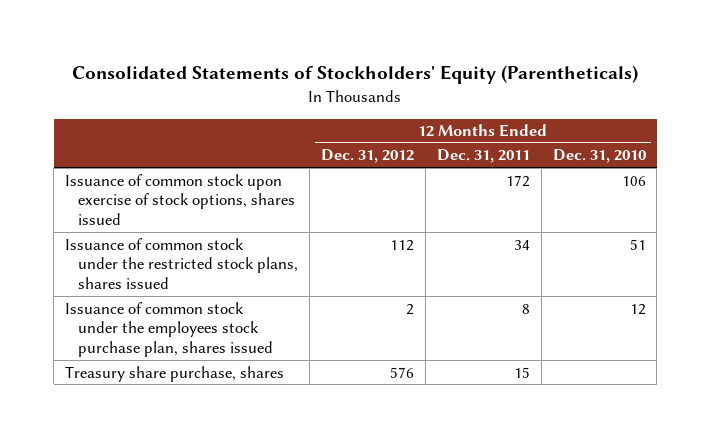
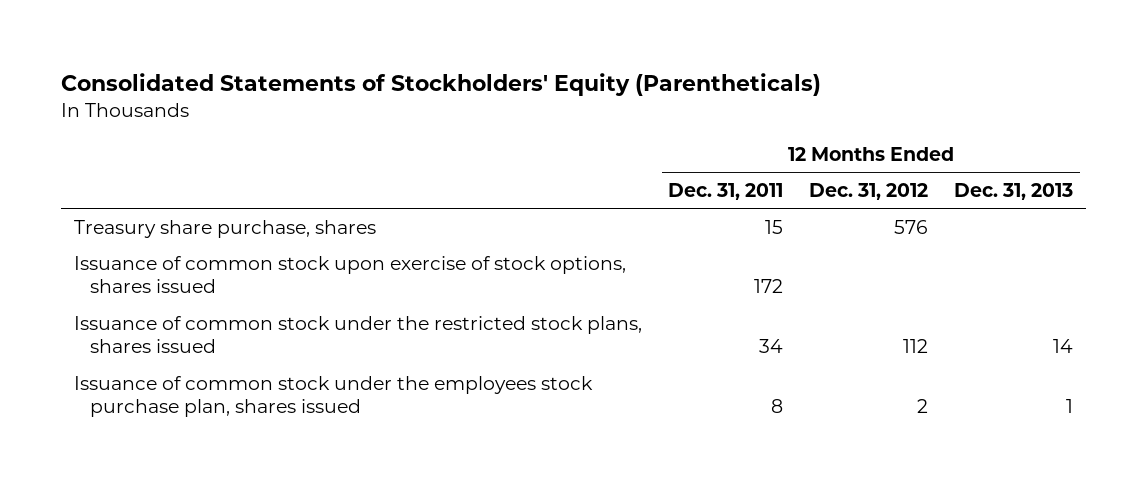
- | 12 Months Ended Dec. 31, 2012 | 12 Months Ended Dec. 31, 2011 | 12 Months Ended Dec. 31, 2010
+ | 12 Months Ended Dec. 31, 2011 | 12 Months Ended Dec. 31, 2012 | 12 Months Ended Dec. 31, 2013
moved up: Treasury share purchase, shares | 15 | 576 |

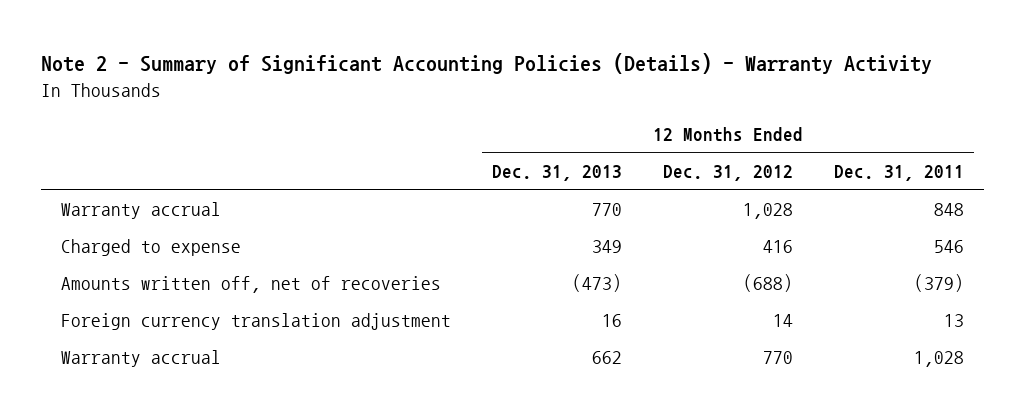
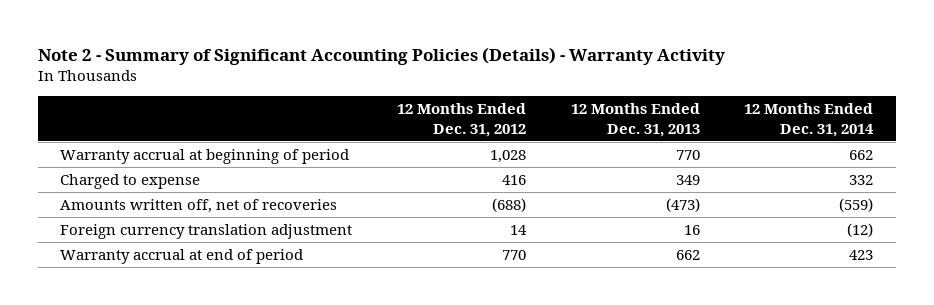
- | 12 Months Ended Dec. 31, 2013 | 12 Months Ended Dec. 31, 2012 | 12 Months Ended Dec. 31, 2011
+ | 12 Months Ended Dec. 31, 2012 | 12 Months Ended Dec. 31, 2013 | 12 Months Ended Dec. 31, 2014
- Warranty accrual | 770 | 1,028 | 848
+ Warranty accrual at beginning of period | 1,028 | 770 | 662
- Warranty accrual | 662 | 770 | 1,028
+ Warranty accrual at end of period | 770 | 662 | 423

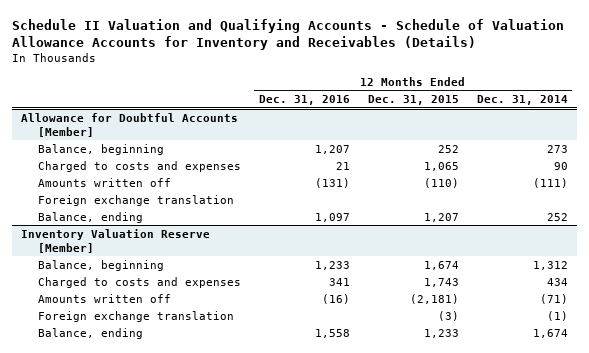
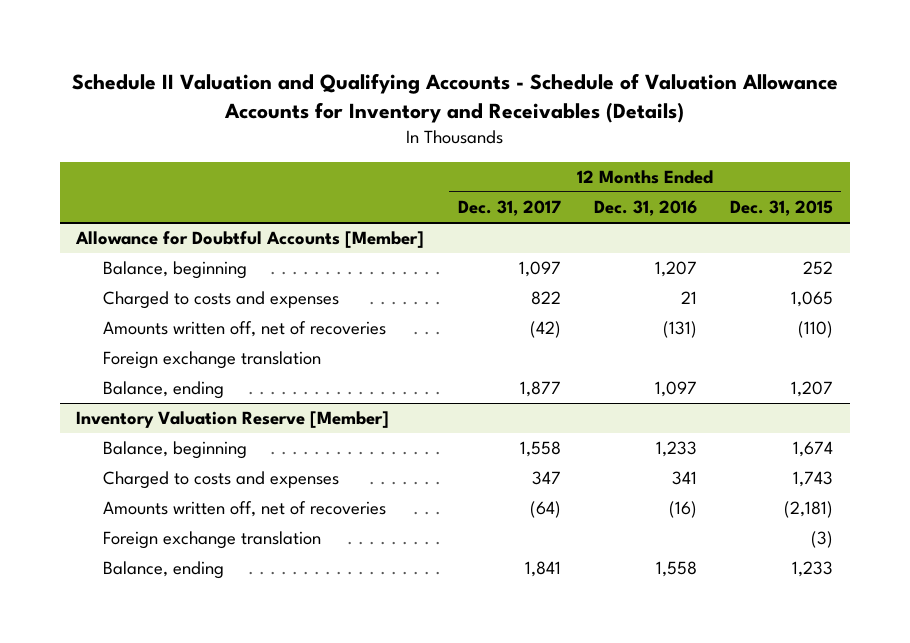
- | 12 Months Ended Dec. 31, 2016 | 12 Months Ended Dec. 31, 2015 | 12 Months Ended Dec. 31, 2014
+ | 12 Months Ended Dec. 31, 2017 | 12 Months Ended Dec. 31, 2016 | 12 Months Ended Dec. 31, 2015
@ Allowance for Doubtful Accounts [Member]
- Amounts written off | (131) | (110) | (111)
+ Amounts written off, net of recoveries | (42) | (131) | (110)
@ Inventory Valuation Reserve [Member]
- Amounts written off | (16) | (2,181) | (71)
+ Amounts written off, net of recoveries | (64) | (16) | (2,181)

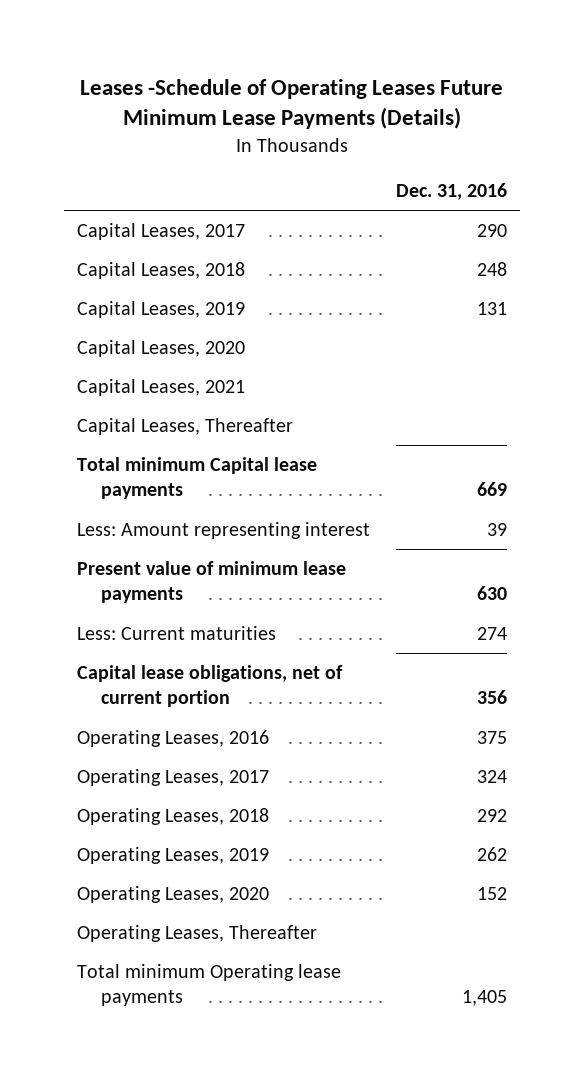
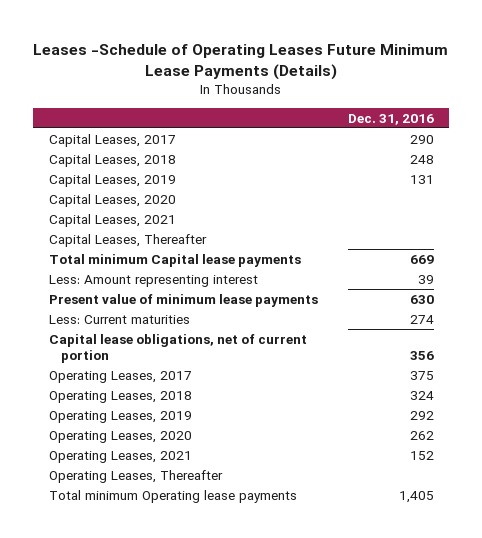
- Operating Leases, 2016 | 375
- Operating Leases, 2017 | 324
- Operating Leases, 2018 | 292
- Operating Leases, 2019 | 262
- Operating Leases, 2020 | 152
+ Operating Leases, 2017 | 375
+ Operating Leases, 2018 | 324
+ Operating Leases, 2019 | 292
+ Operating Leases, 2020 | 262
+ Operating Leases, 2021 | 152

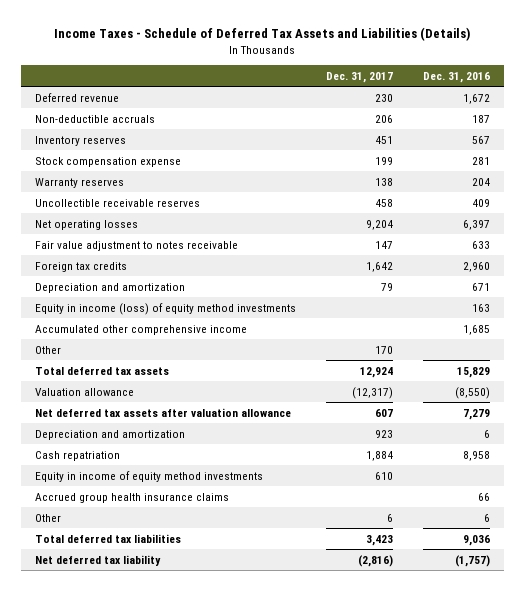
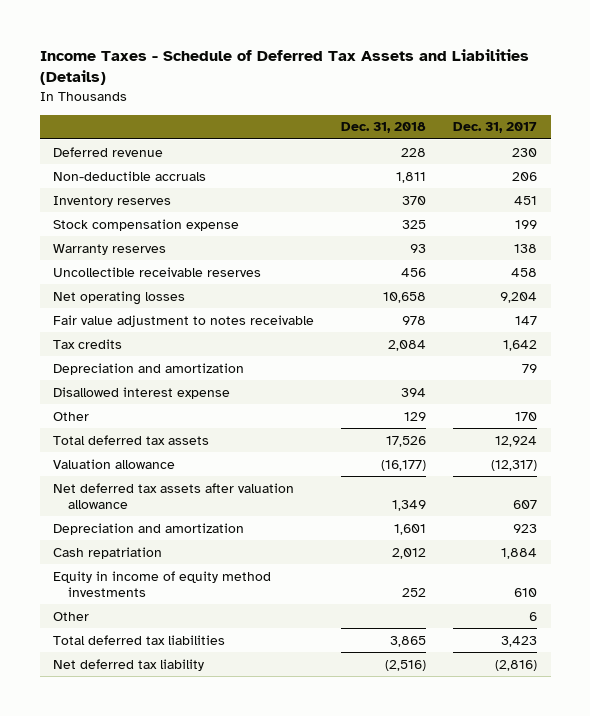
- | Dec. 31, 2017 | Dec. 31, 2016
+ | Dec. 31, 2018 | Dec. 31, 2017
- Foreign tax credits | 1,642 | 2,960
+ Tax credits | 2,084 | 1,642
- Equity in income (loss) of equity method investments | | 163
- Accumulated other comprehensive income | | 1,685
+ Disallowed interest expense | 394 |
- Accrued group health insurance claims | | 66

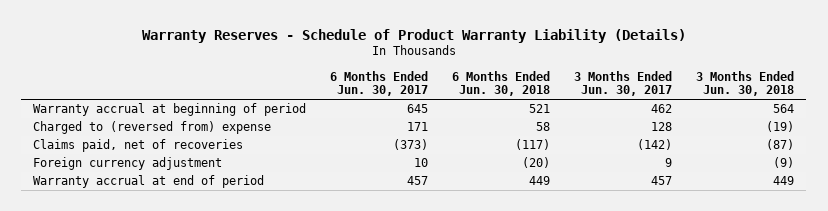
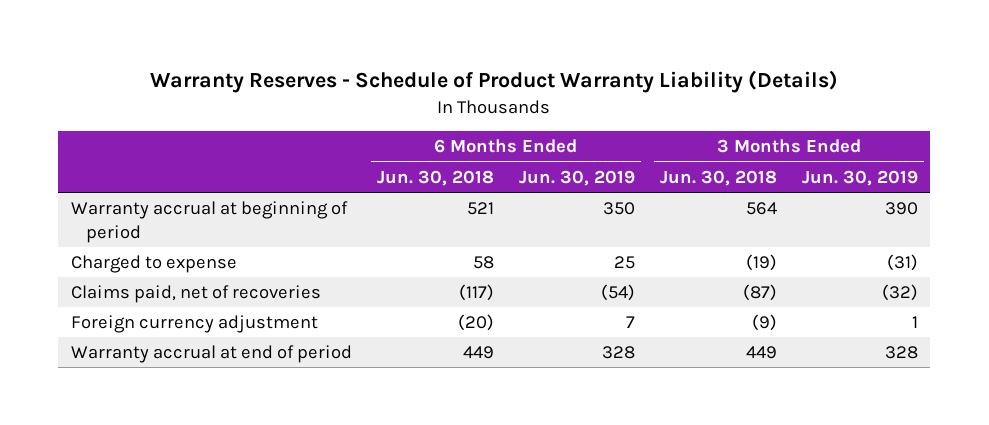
- | 6 Months Ended Jun. 30, 2017 | 6 Months Ended Jun. 30, 2018 | 3 Months Ended Jun. 30, 2017 | 3 Months Ended Jun. 30, 2018
+ | 6 Months Ended Jun. 30, 2018 | 6 Months Ended Jun. 30, 2019 | 3 Months Ended Jun. 30, 2018 | 3 Months Ended Jun. 30, 2019
- Charged to (reversed from) expense | 171 | 58 | 128 | (19)
+ Charged to expense | 58 | 25 | (19) | (31)

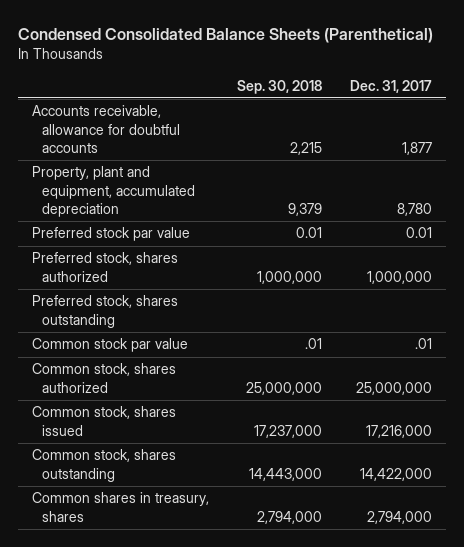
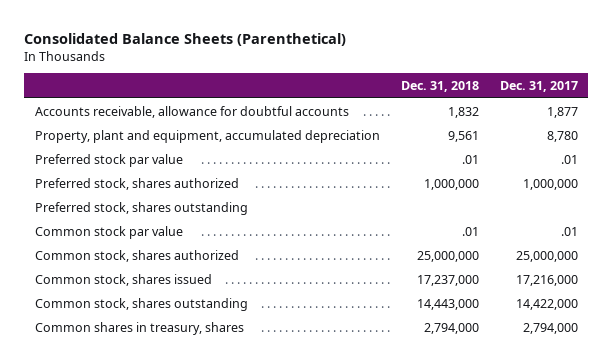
- Condensed Consolidated Balance Sheets (Parenthetical)
+ Consolidated Balance Sheets (Parenthetical)
- | Sep. 30, 2018 | Dec. 31, 2017
+ | Dec. 31, 2018 | Dec. 31, 2017
- Preferred stock par value | 0.01 | 0.01
+ Preferred stock par value | .01 | .01

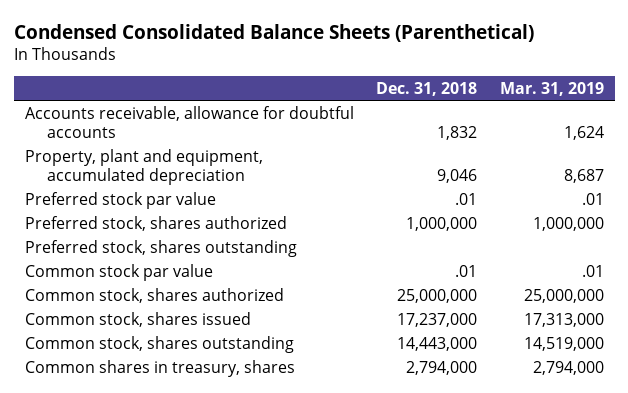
- Consolidated Balance Sheets (Parenthetical)
+ Condensed Consolidated Balance Sheets (Parenthetical)
- | Dec. 31, 2018 | Dec. 31, 2017
+ | Dec. 31, 2018 | Mar. 31, 2019
- Property, plant and equipment, accumulated depreciation | 9,561 | 8,780
+ Property, plant and equipment, accumulated depreciation | 9,046 | 8,687

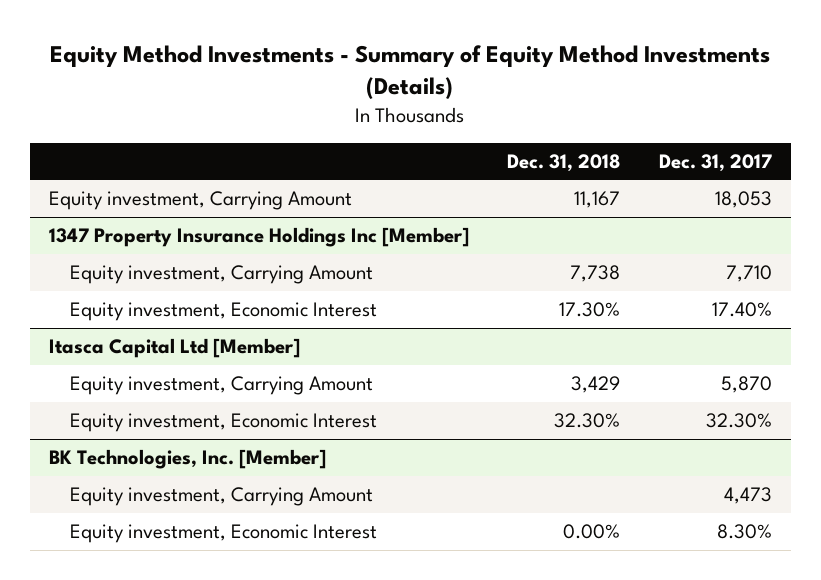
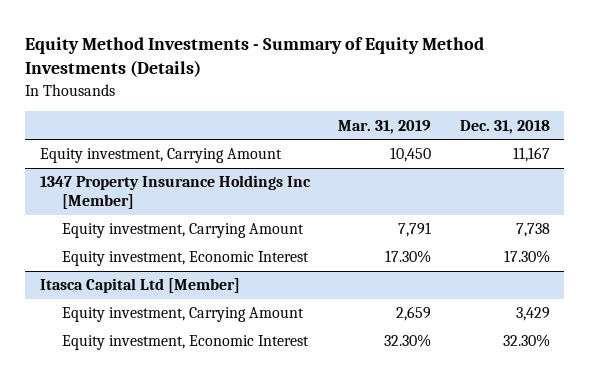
- | Dec. 31, 2018 | Dec. 31, 2017
+ | Mar. 31, 2019 | Dec. 31, 2018
- BK Technologies, Inc. [Member]
- Equity investment, Carrying Amount | | 4,473
- Equity investment, Economic Interest | 0.00% | 8.30%

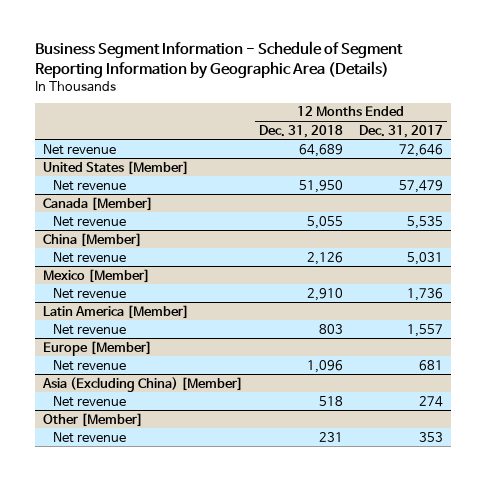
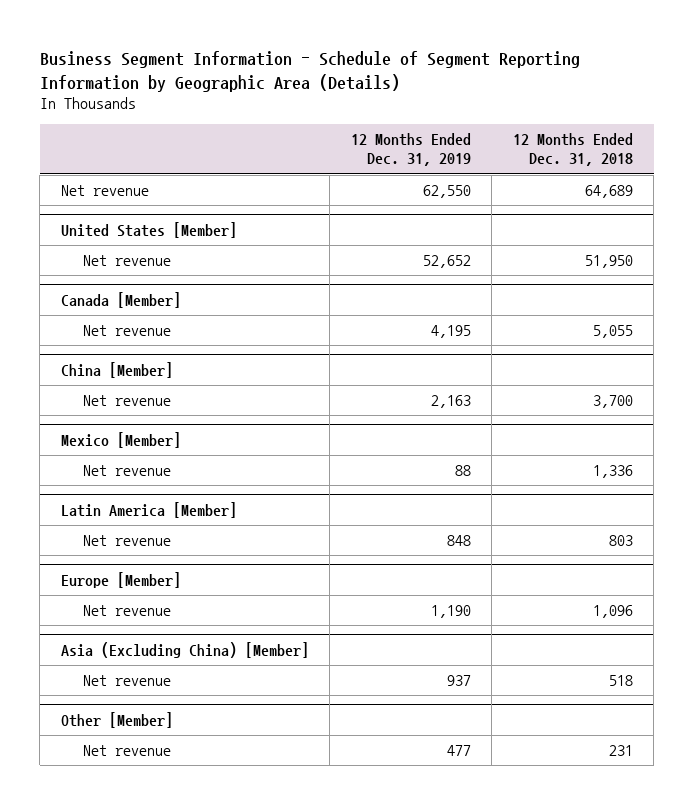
- | 12 Months Ended Dec. 31, 2018 | 12 Months Ended Dec. 31, 2017
+ | 12 Months Ended Dec. 31, 2019 | 12 Months Ended Dec. 31, 2018
@ China [Member]
- Net revenue | 2,126 | 5,031
+ Net revenue | 2,163 | 3,700
@ Mexico [Member]
- Net revenue | 2,910 | 1,736
+ Net revenue | 88 | 1,336

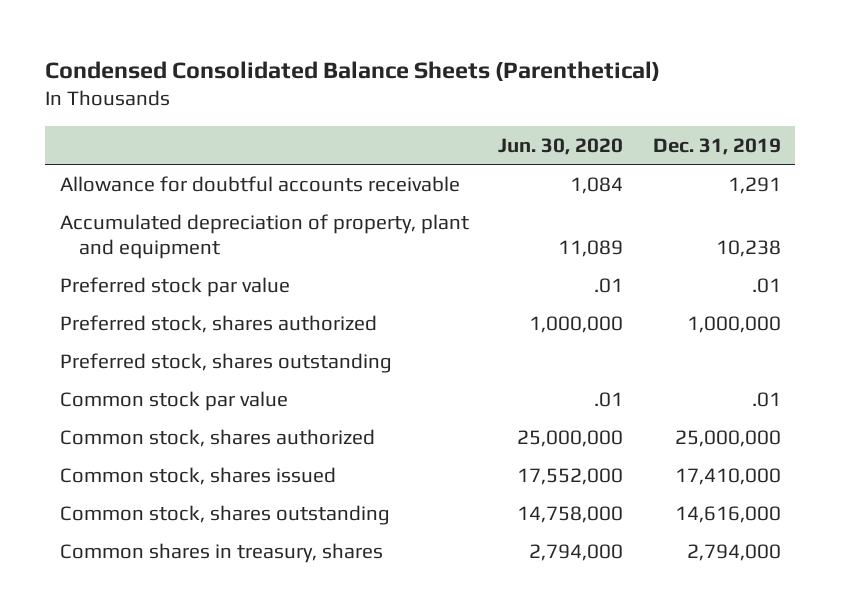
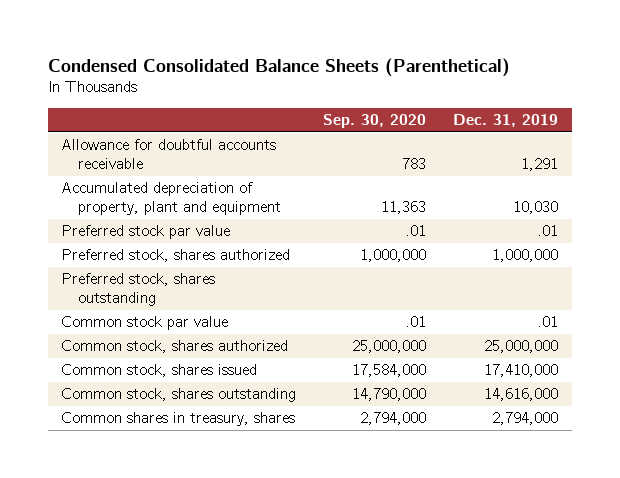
- | Jun. 30, 2020 | Dec. 31, 2019
+ | Sep. 30, 2020 | Dec. 31, 2019
- Accumulated depreciation of property, plant and equipment | 11,089 | 10,238
+ Accumulated depreciation of property, plant and equipment | 11,363 | 10,030

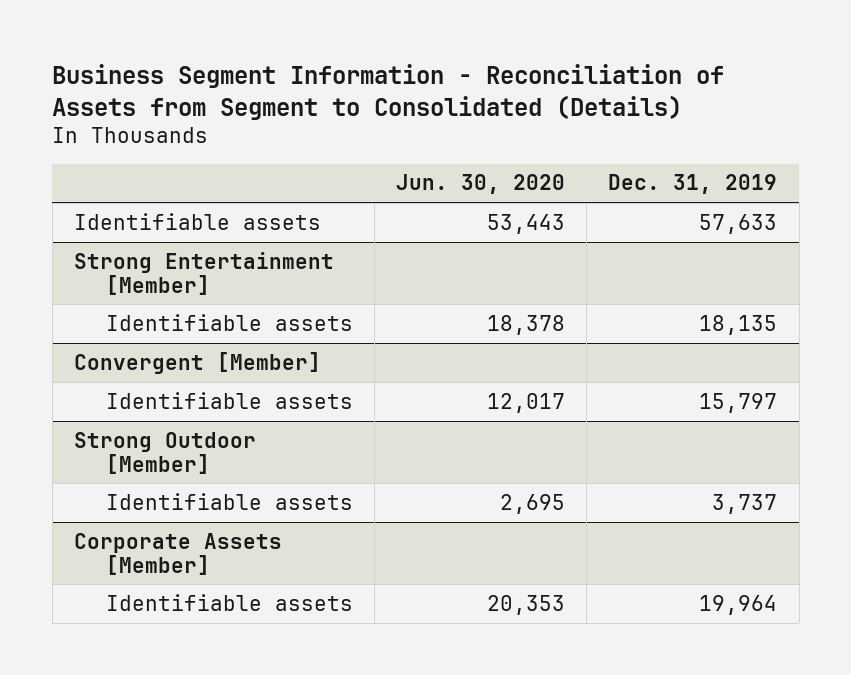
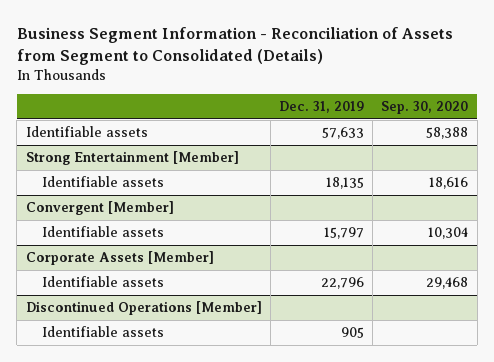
- | Jun. 30, 2020 | Dec. 31, 2019
+ | Dec. 31, 2019 | Sep. 30, 2020
- Strong Outdoor [Member]
- Identifiable assets | 2,695 | 3,737
@ Corporate Assets [Member]
- Identifiable assets | 20,353 | 19,964
+ Identifiable assets | 22,796 | 29,468
+ Discontinued Operations [Member]
+ Identifiable assets | 905 |

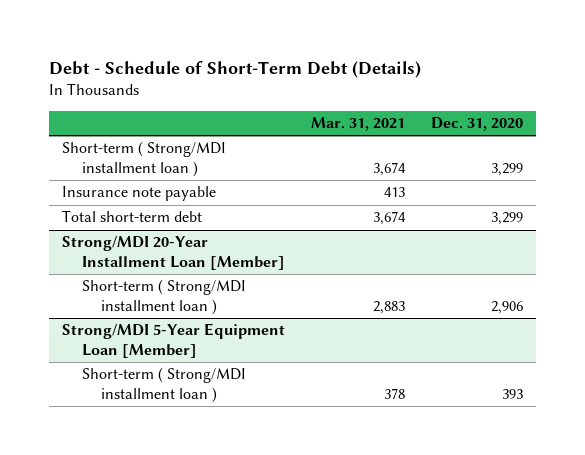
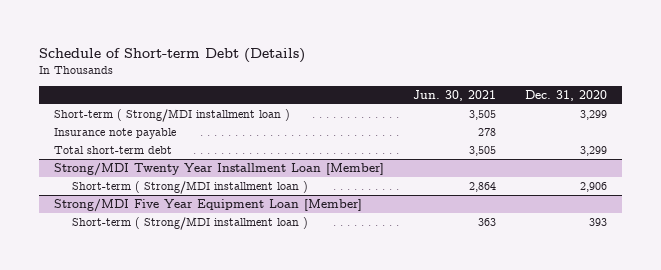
- Debt - Schedule of Short-Term Debt (Details)
+ Schedule of Short-term Debt (Details)
- | Mar. 31, 2021 | Dec. 31, 2020
+ | Jun. 30, 2021 | Dec. 31, 2020
- Strong/MDI 20-Year Installment Loan [Member]
+ Strong/MDI Twenty Year Installment Loan [Member]
- Strong/MDI 5-Year Equipment Loan [Member]
+ Strong/MDI Five Year Equipment Loan [Member]

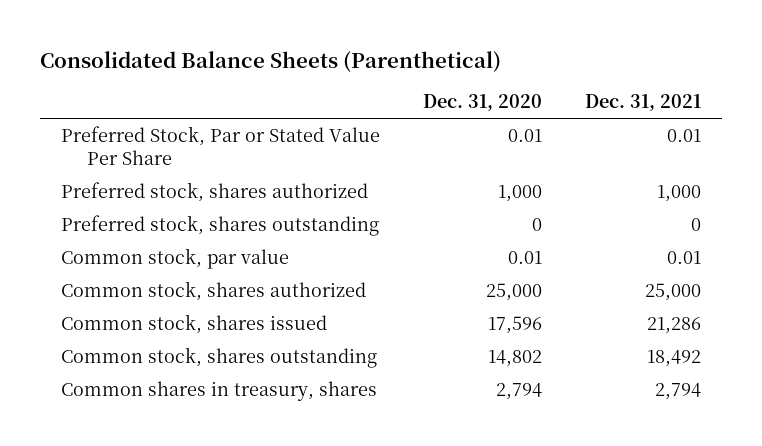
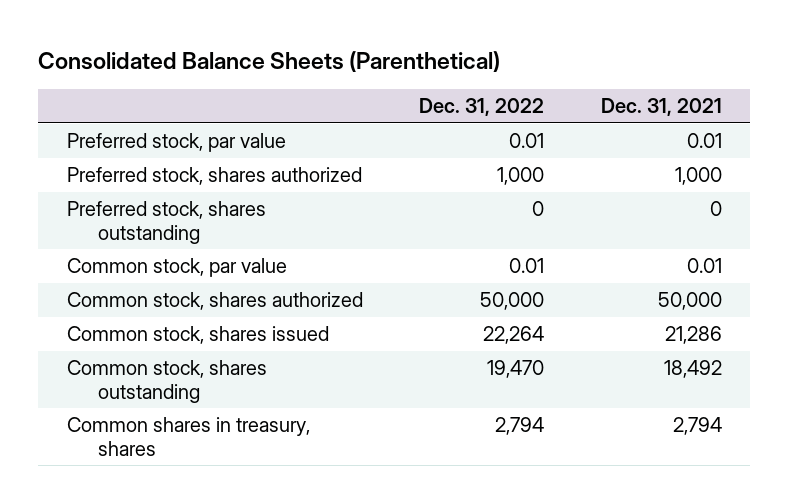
- | Dec. 31, 2020 | Dec. 31, 2021
+ | Dec. 31, 2022 | Dec. 31, 2021
- Preferred Stock, Par or Stated Value Per Share | 0.01 | 0.01
+ Preferred stock, par value | 0.01 | 0.01
- Common stock, shares authorized | 25,000 | 25,000
+ Common stock, shares authorized | 50,000 | 50,000

